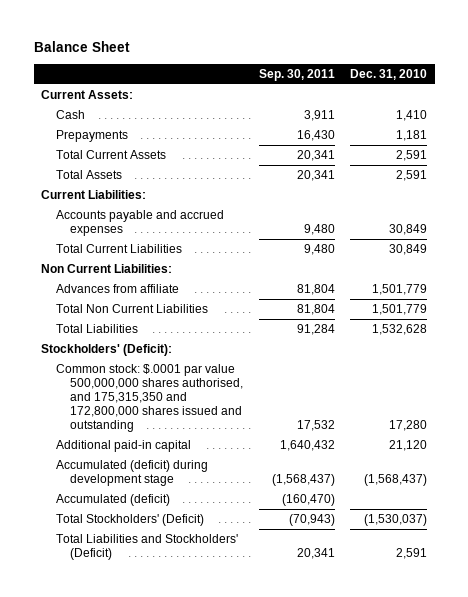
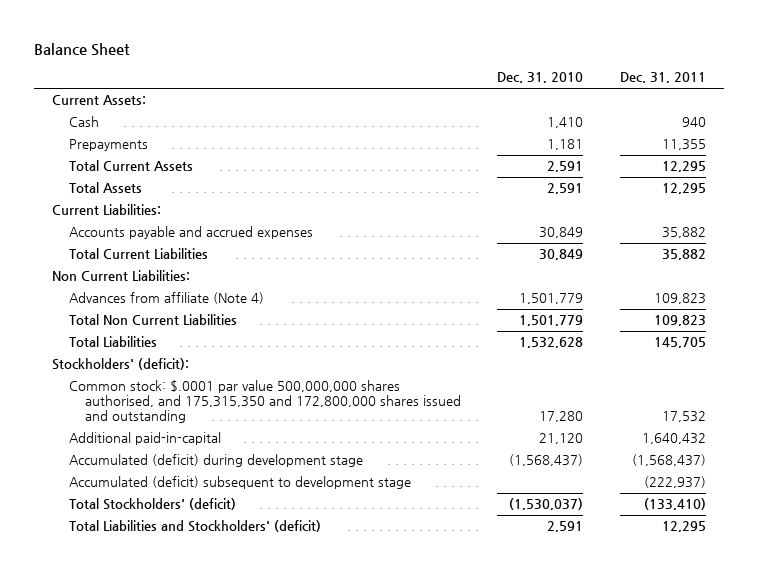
- | Sep. 30, 2011 | Dec. 31, 2010
+ | Dec. 31, 2010 | Dec. 31, 2011
- Advances from affiliate | 81,804 | 1,501,779
+ Advances from affiliate (Note 4) | 1,501,779 | 109,823
- Stockholders' (Deficit):
+ Stockholders' (deficit):
- Additional paid-in capital | 1,640,432 | 21,120
+ Additional paid-in-capital | 21,120 | 1,640,432
- Accumulated (deficit) | (160,470) |
- Total Stockholders' (Deficit) | (70,943) | (1,530,037)
- Total Liabilities and Stockholders' (Deficit) | 20,341 | 2,591
+ Accumulated (deficit) subsequent to development stage | | (222,937)
+ Total Stockholders' (deficit) | (1,530,037) | (133,410)
+ Total Liabilities and Stockholders' (deficit) | 2,591 | 12,295

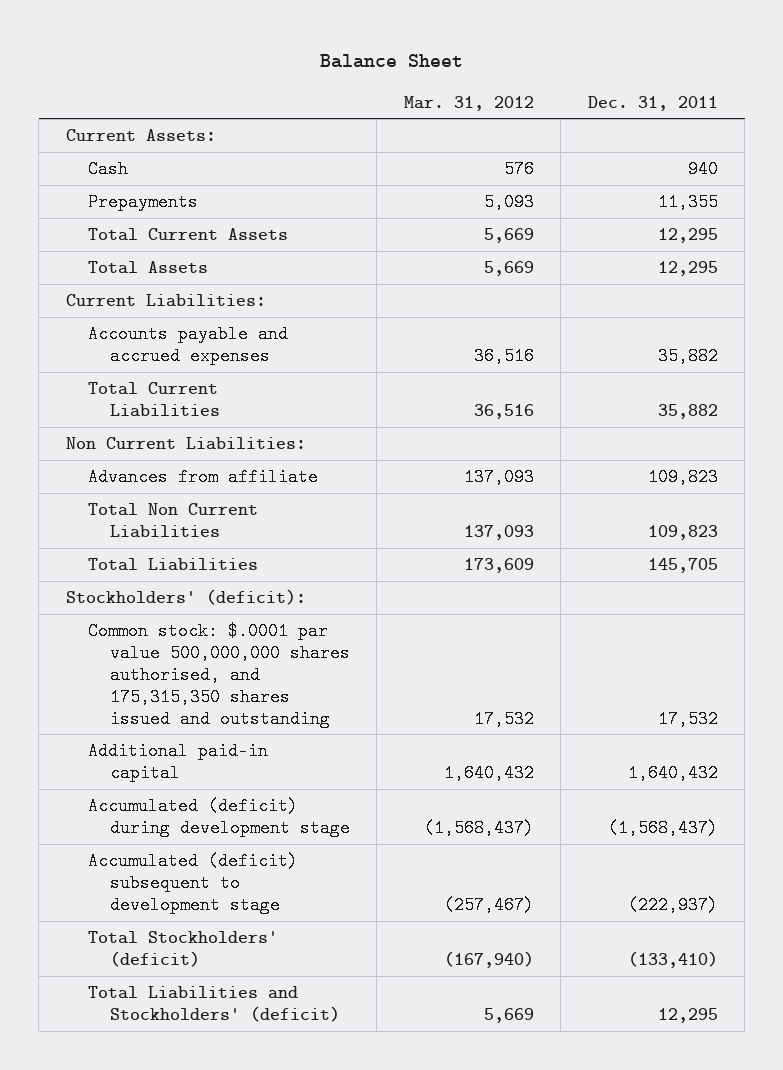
- | Dec. 31, 2010 | Dec. 31, 2011
+ | Mar. 31, 2012 | Dec. 31, 2011
- Advances from affiliate (Note 4) | 1,501,779 | 109,823
+ Advances from affiliate | 137,093 | 109,823
- Common stock: $.0001 par value 500,000,000 shares authorised, and 175,315,350 and 172,800,000 shares issued and outstanding | 17,280 | 17,532
- Additional paid-in-capital | 21,120 | 1,640,432
+ Common stock: $.0001 par value 500,000,000 shares authorised, and 175,315,350 shares issued and outstanding | 17,532 | 17,532
+ Additional paid-in capital | 1,640,432 | 1,640,432

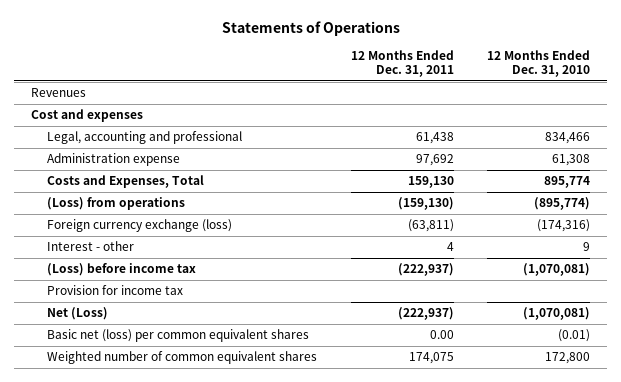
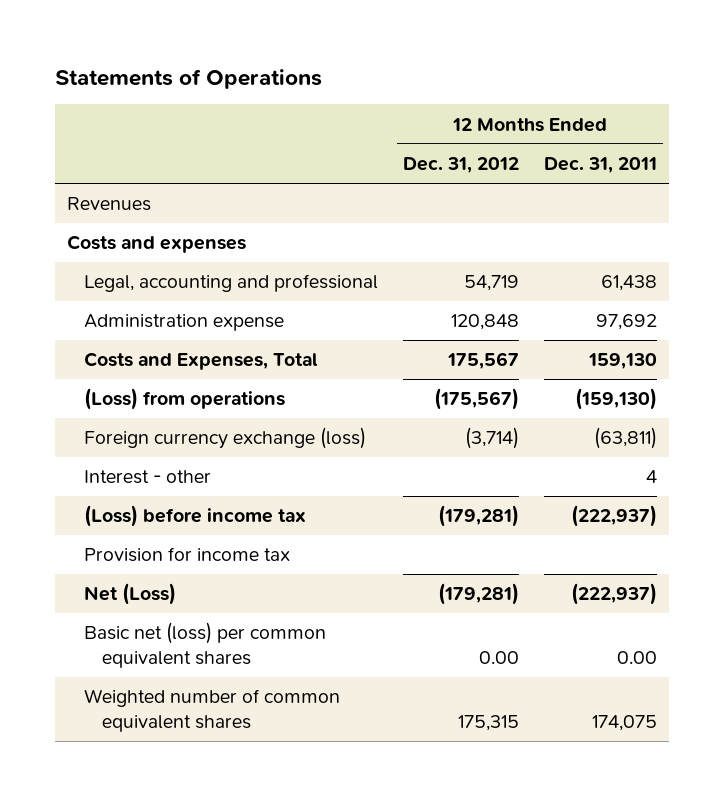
- | 12 Months Ended Dec. 31, 2011 | 12 Months Ended Dec. 31, 2010
+ | 12 Months Ended Dec. 31, 2012 | 12 Months Ended Dec. 31, 2011
- Cost and expenses
+ Costs and expenses

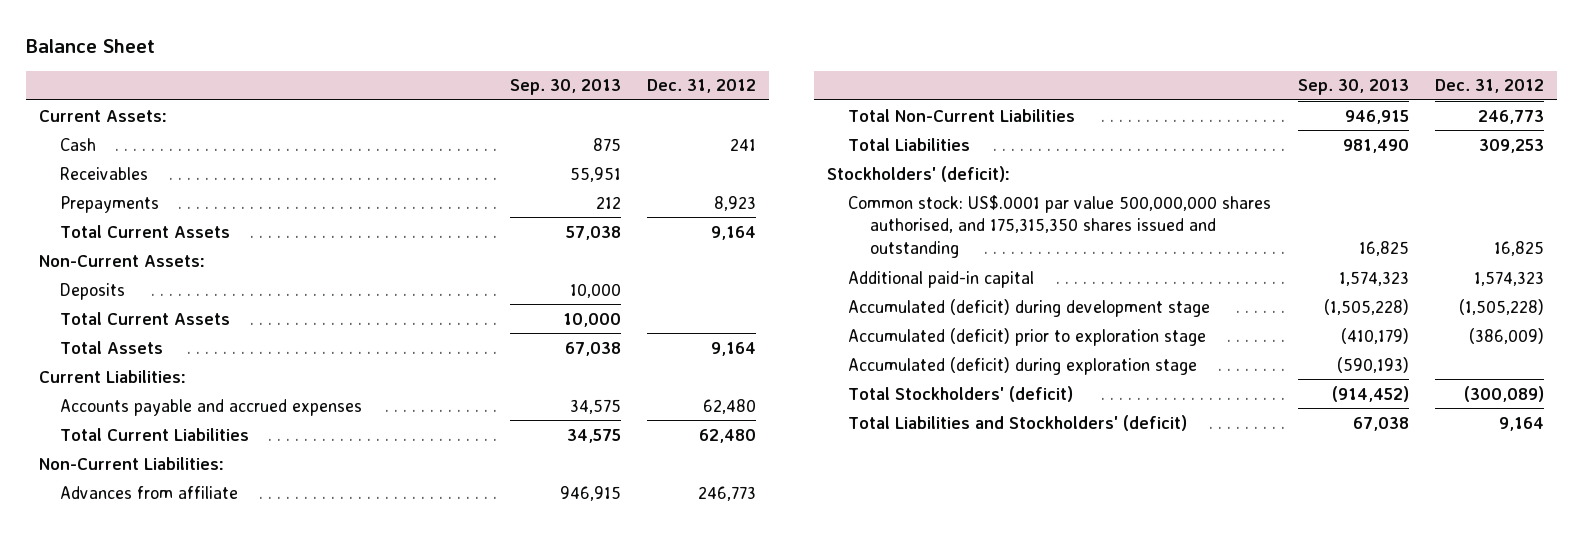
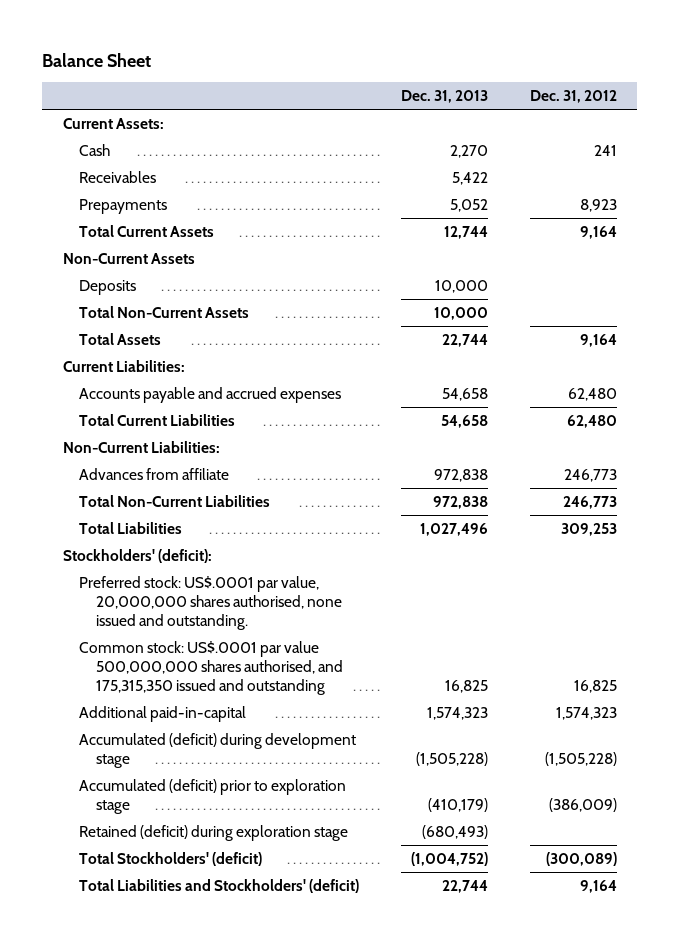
- | Sep. 30, 2013 | Dec. 31, 2012
+ | Dec. 31, 2013 | Dec. 31, 2012
- Non-Current Assets:
+ Non-Current Assets
- Total Current Assets | 10,000 |
+ Total Non-Current Assets | 10,000 |
- Common stock: US$.0001 par value 500,000,000 shares authorised, and 175,315,350 shares issued and outstanding | 16,825 | 16,825
- Additional paid-in capital | 1,574,323 | 1,574,323
+ Preferred stock: US$.0001 par value, 20,000,000 shares authorised, none issued and outstanding.
+ Common stock: US$.0001 par value 500,000,000 shares authorised, and 175,315,350 issued and outstanding | 16,825 | 16,825
+ Additional paid-in-capital | 1,574,323 | 1,574,323
- Accumulated (deficit) during exploration stage | (590,193) |
+ Retained (deficit) during exploration stage | (680,493) |

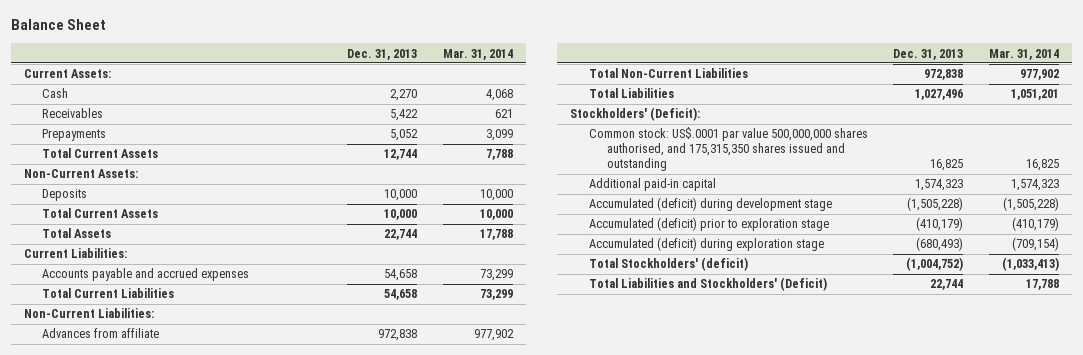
- | Dec. 31, 2013 | Dec. 31, 2012
+ | Dec. 31, 2013 | Mar. 31, 2014
- Non-Current Assets
+ Non-Current Assets:
- Total Non-Current Assets | 10,000 |
+ Total Current Assets | 10,000 | 10,000
- Stockholders' (deficit):
- Preferred stock: US$.0001 par value, 20,000,000 shares authorised, none issued and outstanding.
- Common stock: US$.0001 par value 500,000,000 shares authorised, and 175,315,350 issued and outstanding | 16,825 | 16,825
- Additional paid-in-capital | 1,574,323 | 1,574,323
+ Stockholders' (Deficit):
+ Common stock: US$.0001 par value 500,000,000 shares authorised, and 175,315,350 shares issued and outstanding | 16,825 | 16,825
+ Additional paid-in capital | 1,574,323 | 1,574,323
- Retained (deficit) during exploration stage | (680,493) |
+ Accumulated (deficit) during exploration stage | (680,493) | (709,154)
- Total Liabilities and Stockholders' (deficit) | 22,744 | 9,164
+ Total Liabilities and Stockholders' (Deficit) | 22,744 | 17,788

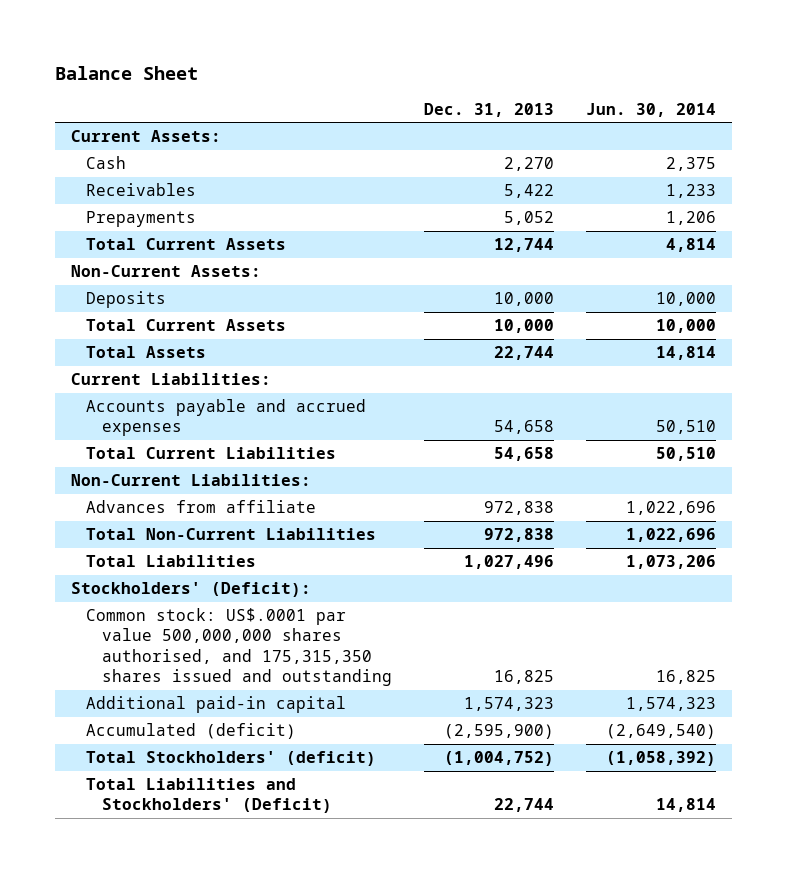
- | Dec. 31, 2013 | Mar. 31, 2014
+ | Dec. 31, 2013 | Jun. 30, 2014
- Accumulated (deficit) during development stage | (1,505,228) | (1,505,228)
- Accumulated (deficit) prior to exploration stage | (410,179) | (410,179)
- Accumulated (deficit) during exploration stage | (680,493) | (709,154)
+ Accumulated (deficit) | (2,595,900) | (2,649,540)

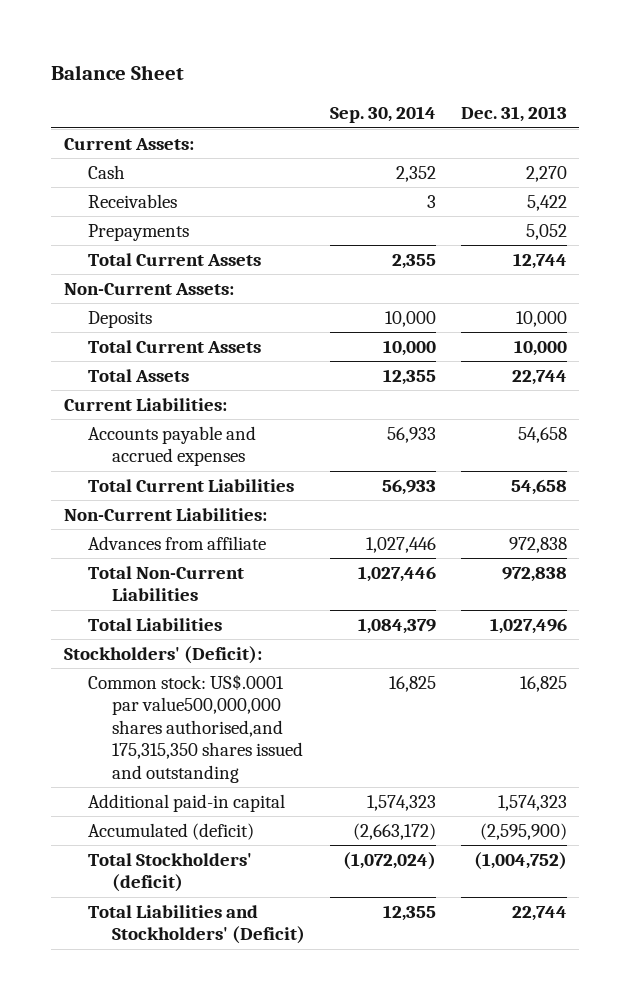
- | Dec. 31, 2013 | Jun. 30, 2014
+ | Sep. 30, 2014 | Dec. 31, 2013
- Common stock: US$.0001 par value 500,000,000 shares authorised, and 175,315,350 shares issued and outstanding | 16,825 | 16,825
+ Common stock: US$.0001 par value500,000,000 shares authorised,and 175,315,350 shares issued and outstanding | 16,825 | 16,825

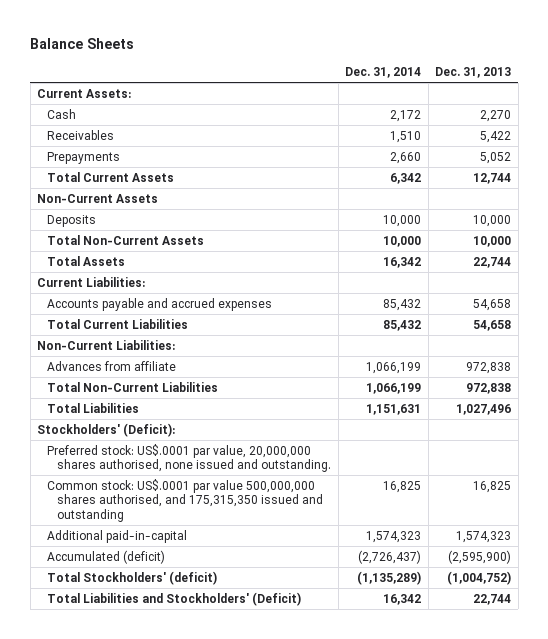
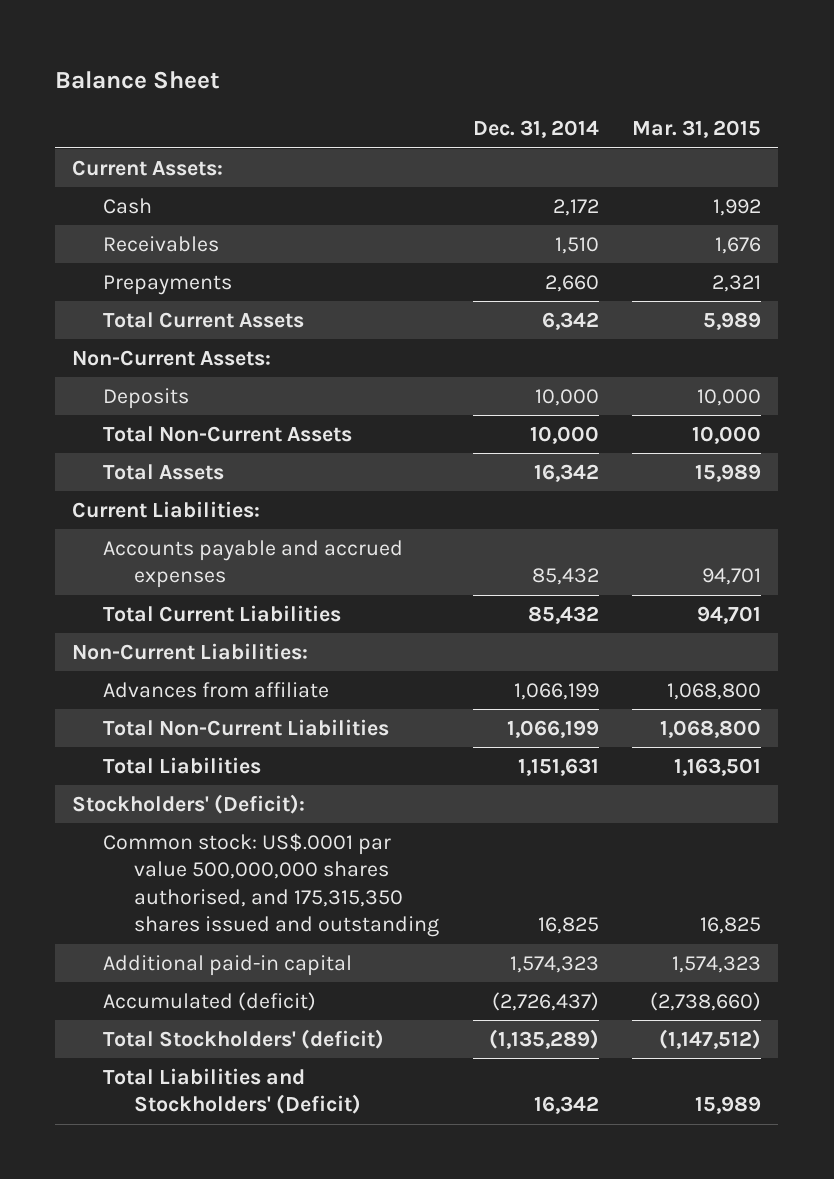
- Balance Sheets
+ Balance Sheet
- | Dec. 31, 2014 | Dec. 31, 2013
+ | Dec. 31, 2014 | Mar. 31, 2015
- Non-Current Assets
+ Non-Current Assets:
- Preferred stock: US$.0001 par value, 20,000,000 shares authorised, none issued and outstanding.
- Common stock: US$.0001 par value 500,000,000 shares authorised, and 175,315,350 issued and outstanding | 16,825 | 16,825
- Additional paid-in-capital | 1,574,323 | 1,574,323
+ Common stock: US$.0001 par value 500,000,000 shares authorised, and 175,315,350 shares issued and outstanding | 16,825 | 16,825
+ Additional paid-in capital | 1,574,323 | 1,574,323

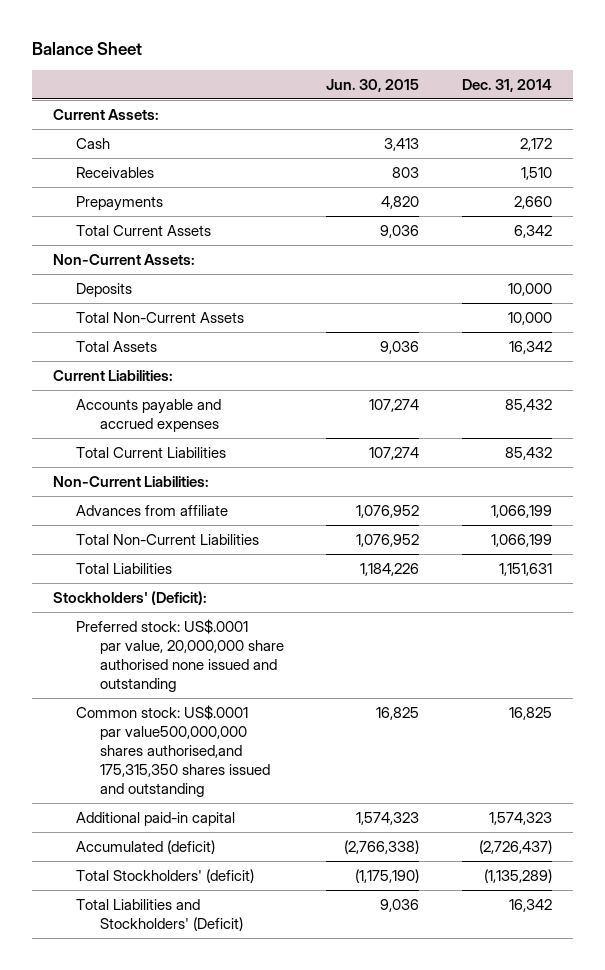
- | Dec. 31, 2014 | Mar. 31, 2015
+ | Jun. 30, 2015 | Dec. 31, 2014
- Common stock: US$.0001 par value 500,000,000 shares authorised, and 175,315,350 shares issued and outstanding | 16,825 | 16,825
+ Preferred stock: US$.0001 par value, 20,000,000 share authorised none issued and outstanding
+ Common stock: US$.0001 par value500,000,000 shares authorised,and 175,315,350 shares issued and outstanding | 16,825 | 16,825

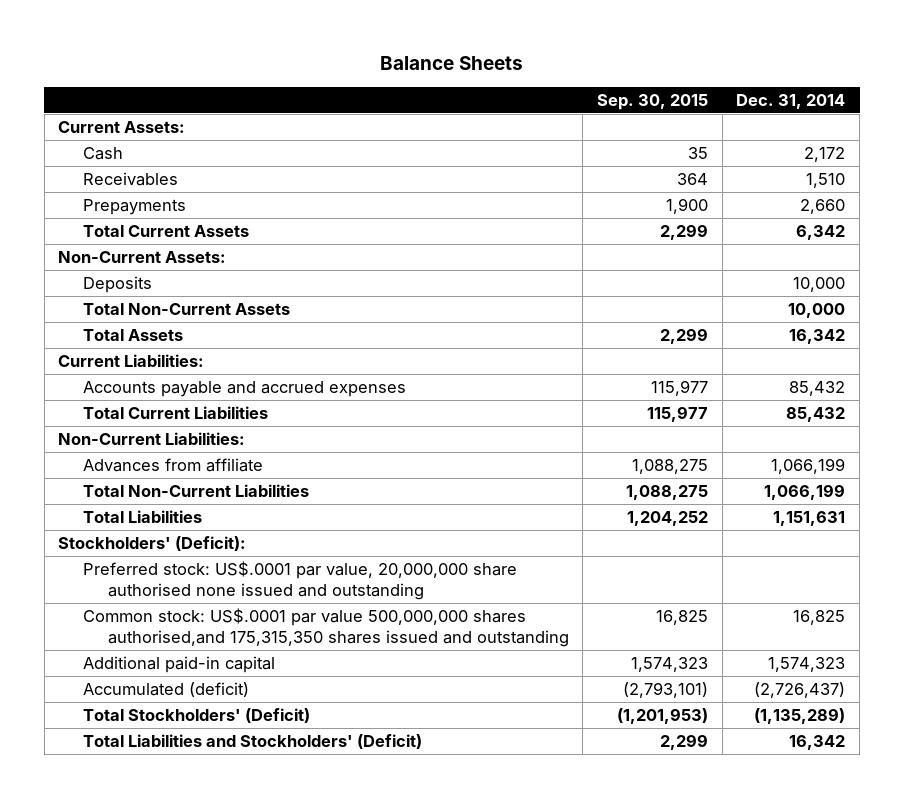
- Balance Sheet
+ Balance Sheets
- | Jun. 30, 2015 | Dec. 31, 2014
+ | Sep. 30, 2015 | Dec. 31, 2014
- Common stock: US$.0001 par value500,000,000 shares authorised,and 175,315,350 shares issued and outstanding | 16,825 | 16,825
+ Common stock: US$.0001 par value 500,000,000 shares authorised,and 175,315,350 shares issued and outstanding | 16,825 | 16,825
- Total Stockholders' (deficit) | (1,175,190) | (1,135,289)
+ Total Stockholders' (Deficit) | (1,201,953) | (1,135,289)

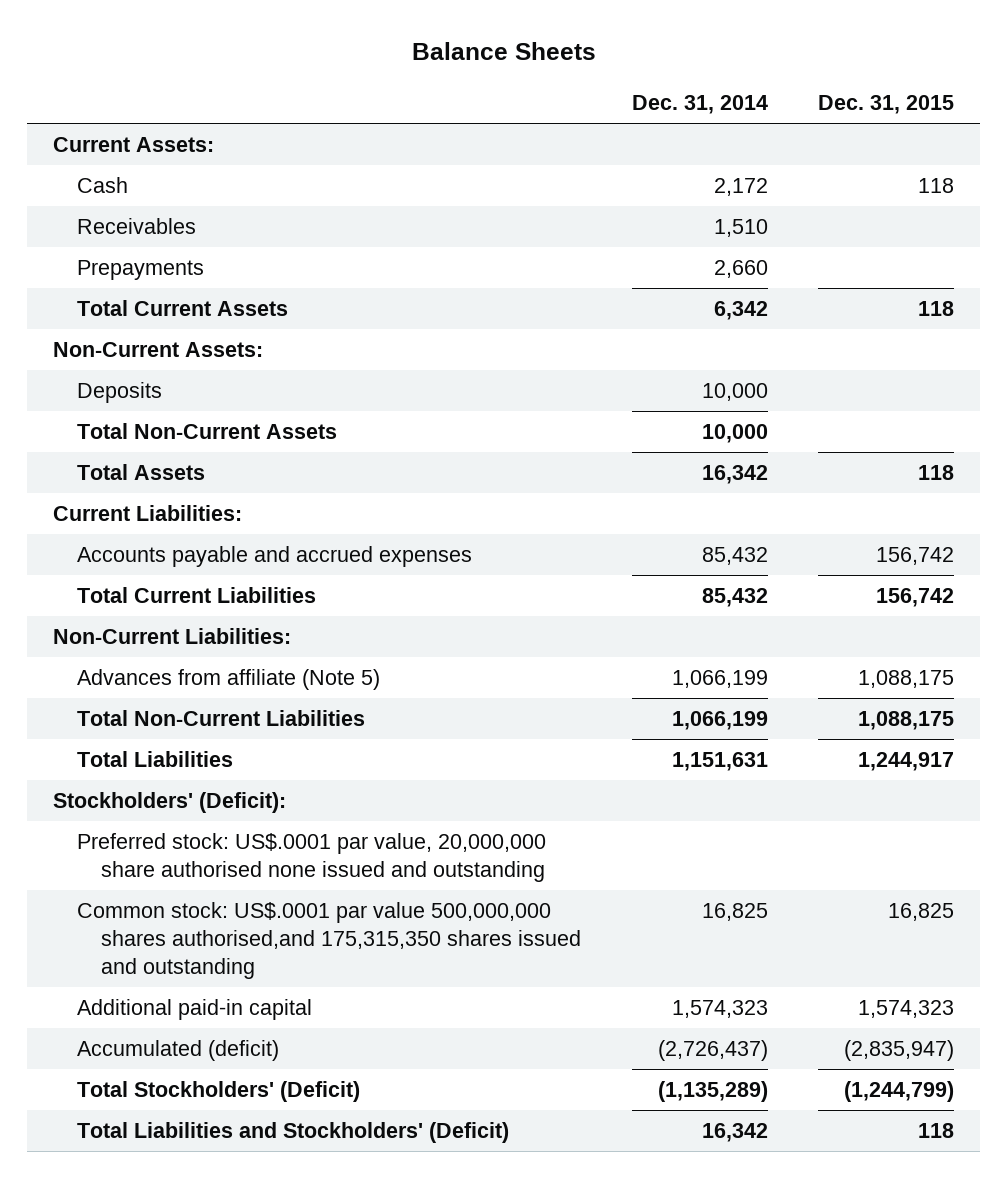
- | Sep. 30, 2015 | Dec. 31, 2014
+ | Dec. 31, 2014 | Dec. 31, 2015
- Advances from affiliate | 1,088,275 | 1,066,199
+ Advances from affiliate (Note 5) | 1,066,199 | 1,088,175

